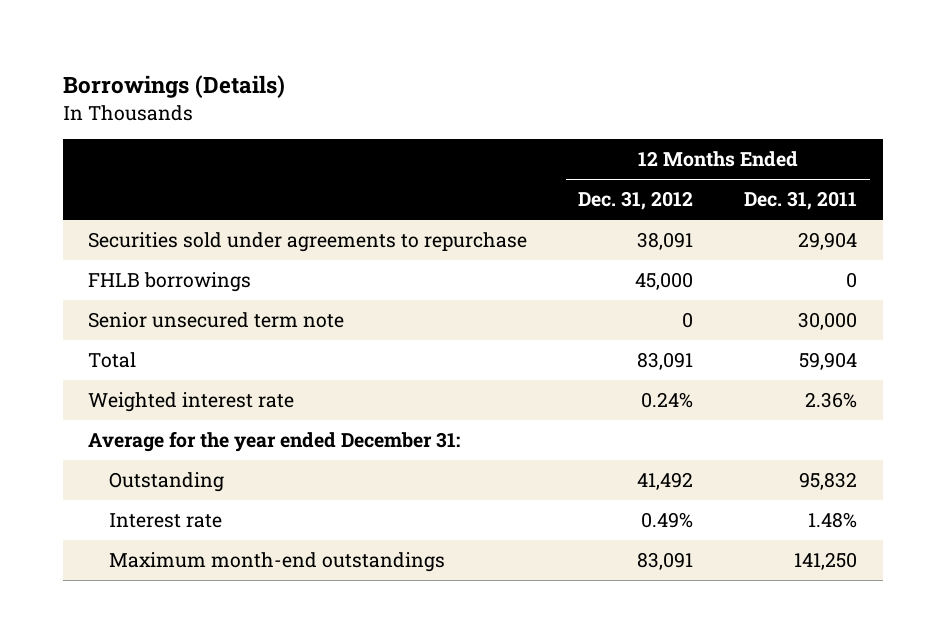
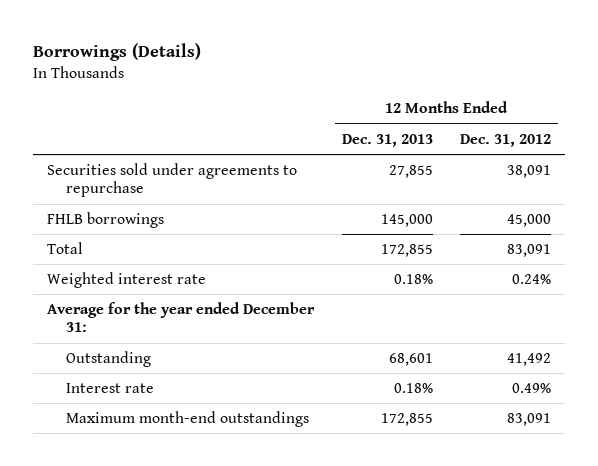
- | 12 Months Ended Dec. 31, 2012 | 12 Months Ended Dec. 31, 2011
+ | 12 Months Ended Dec. 31, 2013 | 12 Months Ended Dec. 31, 2012
- Senior unsecured term note | 0 | 30,000

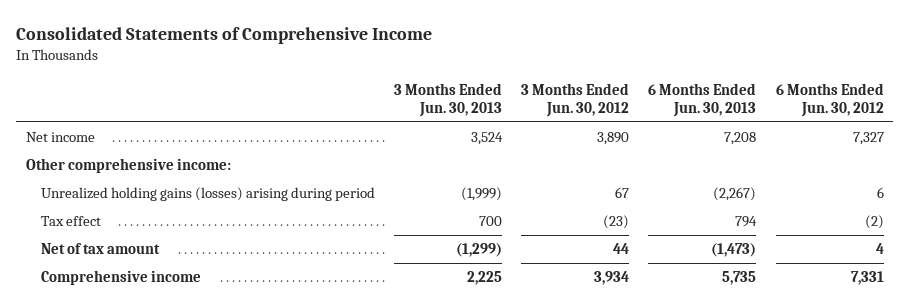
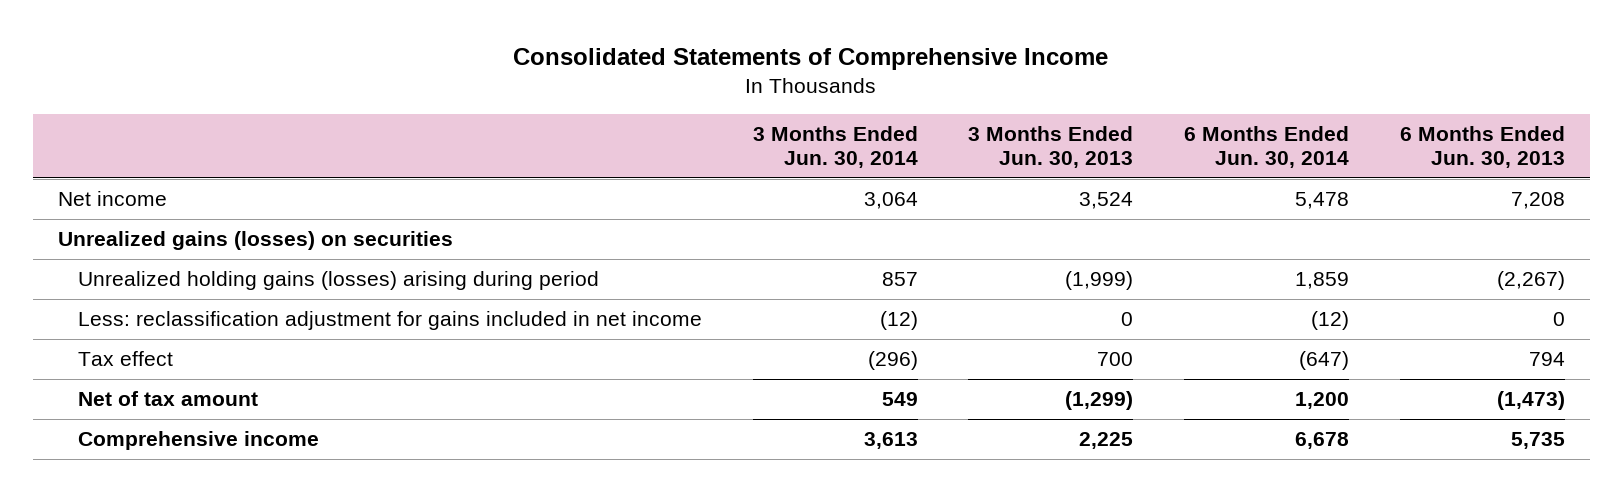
- | 3 Months Ended Jun. 30, 2013 | 3 Months Ended Jun. 30, 2012 | 6 Months Ended Jun. 30, 2013 | 6 Months Ended Jun. 30, 2012
+ | 3 Months Ended Jun. 30, 2014 | 3 Months Ended Jun. 30, 2013 | 6 Months Ended Jun. 30, 2014 | 6 Months Ended Jun. 30, 2013
- Other comprehensive income:
+ Unrealized gains (losses) on securities
+ Less: reclassification adjustment for gains included in net income | (12) | 0 | (12) | 0

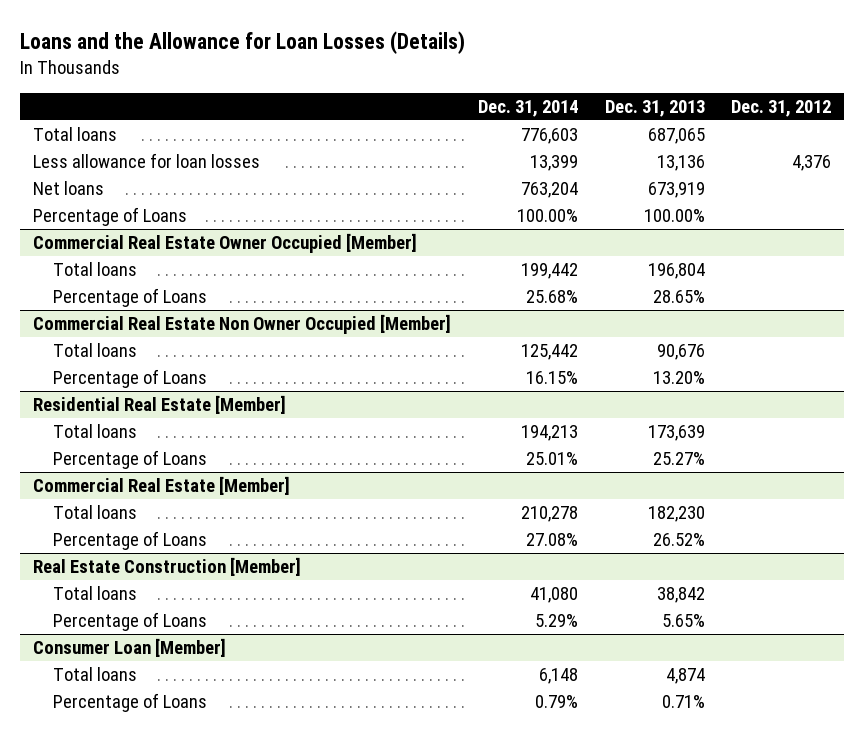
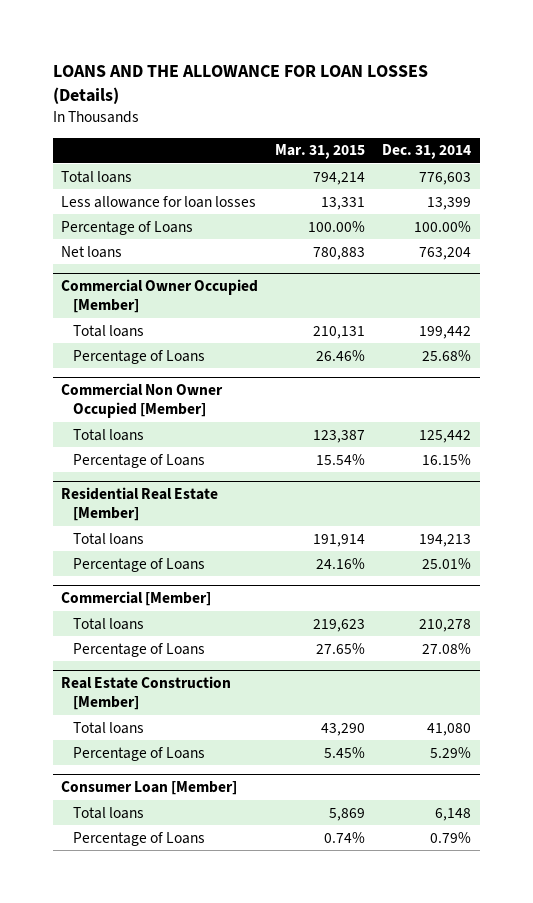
- Loans and the Allowance for Loan Losses (Details)
+ LOANS AND THE ALLOWANCE FOR LOAN LOSSES (Details)
- | Dec. 31, 2014 | Dec. 31, 2013 | Dec. 31, 2012
+ | Mar. 31, 2015 | Dec. 31, 2014
- Commercial Real Estate Owner Occupied [Member]
moved down: Net loans | 780,883 | 763,204
+ Commercial Owner Occupied [Member]
- Commercial Real Estate Non Owner Occupied [Member]
+ Commercial Non Owner Occupied [Member]
- Commercial Real Estate [Member]
+ Commercial [Member]

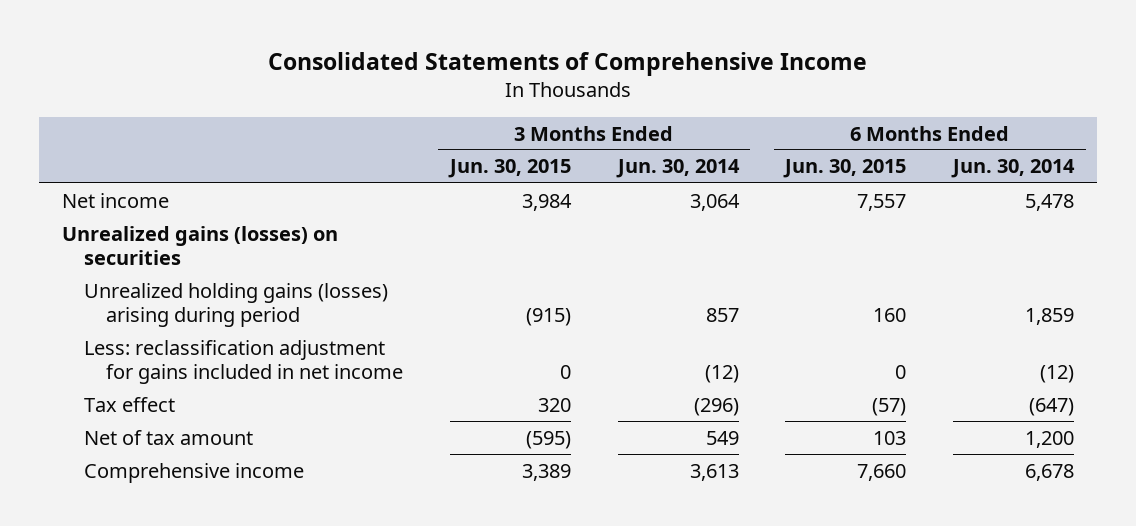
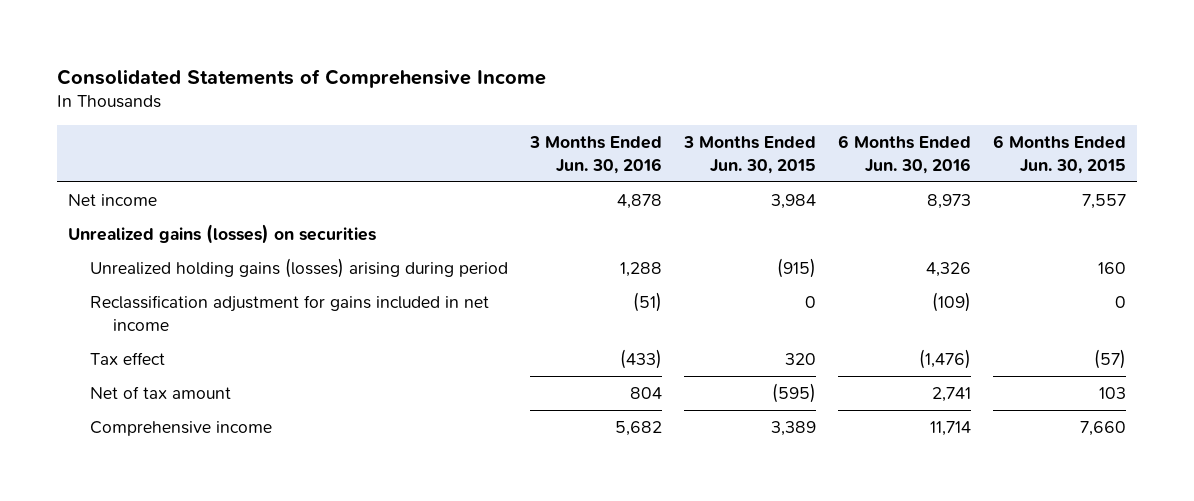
- | 3 Months Ended Jun. 30, 2015 | 3 Months Ended Jun. 30, 2014 | 6 Months Ended Jun. 30, 2015 | 6 Months Ended Jun. 30, 2014
+ | 3 Months Ended Jun. 30, 2016 | 3 Months Ended Jun. 30, 2015 | 6 Months Ended Jun. 30, 2016 | 6 Months Ended Jun. 30, 2015
- Less: reclassification adjustment for gains included in net income | 0 | (12) | 0 | (12)
+ Reclassification adjustment for gains included in net income | (51) | 0 | (109) | 0

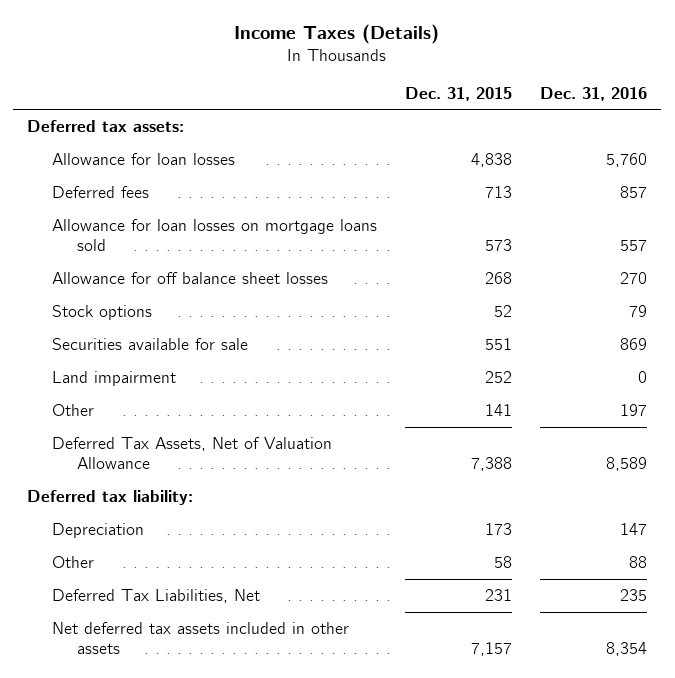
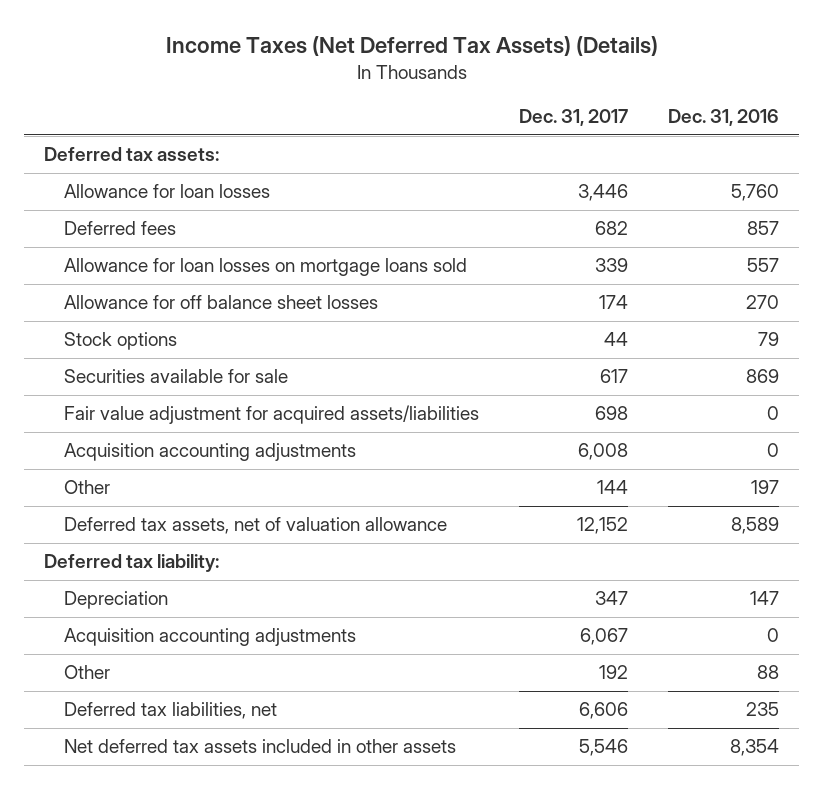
- Income Taxes (Details)
+ Income Taxes (Net Deferred Tax Assets) (Details)
- | Dec. 31, 2015 | Dec. 31, 2016
+ | Dec. 31, 2017 | Dec. 31, 2016
- Land impairment | 252 | 0
+ Fair value adjustment for acquired assets/liabilities | 698 | 0
+ Acquisition accounting adjustments | 6,008 | 0
- Deferred Tax Assets, Net of Valuation Allowance | 7,388 | 8,589
+ Deferred tax assets, net of valuation allowance | 12,152 | 8,589
+ Acquisition accounting adjustments | 6,067 | 0
- Deferred Tax Liabilities, Net | 231 | 235
+ Deferred tax liabilities, net | 6,606 | 235

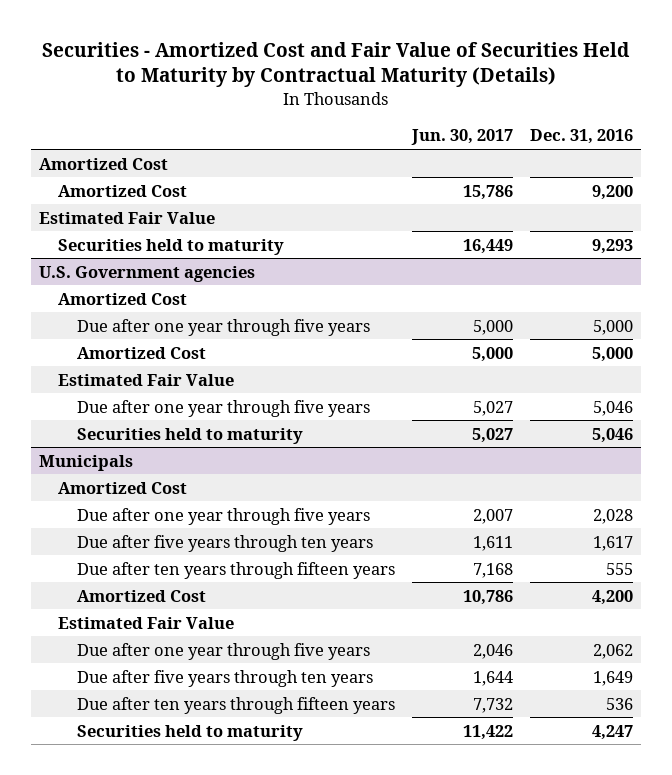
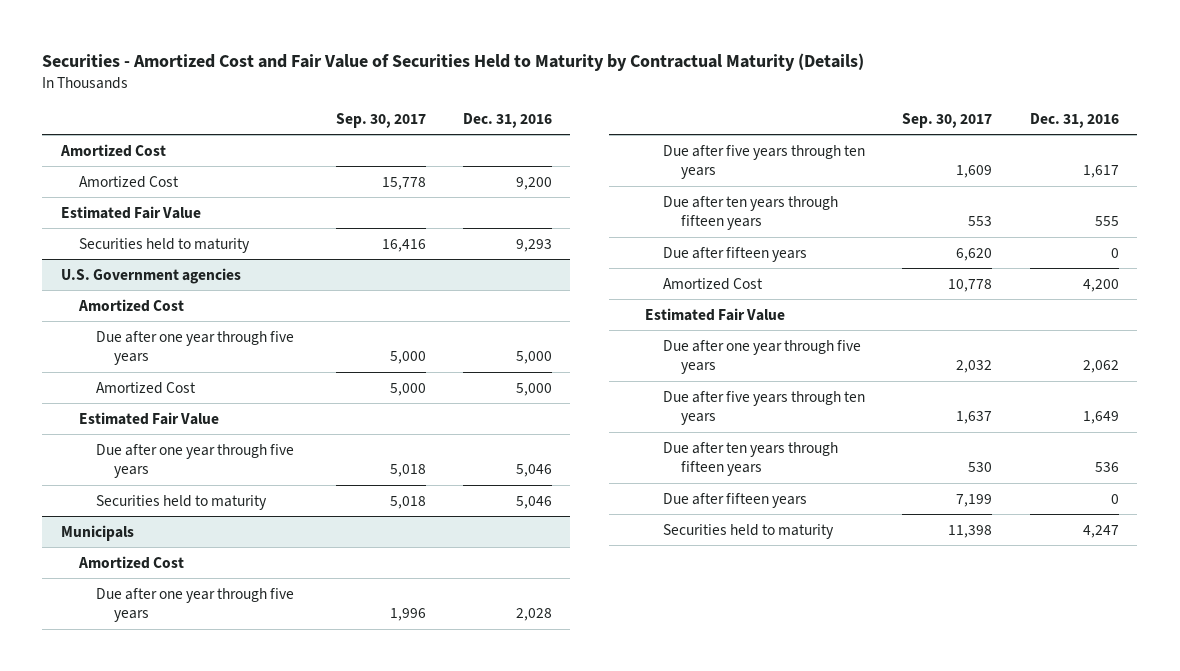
- | Jun. 30, 2017 | Dec. 31, 2016
+ | Sep. 30, 2017 | Dec. 31, 2016
@ Municipals
+ Due after fifteen years | 6,620 | 0
+ Due after fifteen years | 7,199 | 0

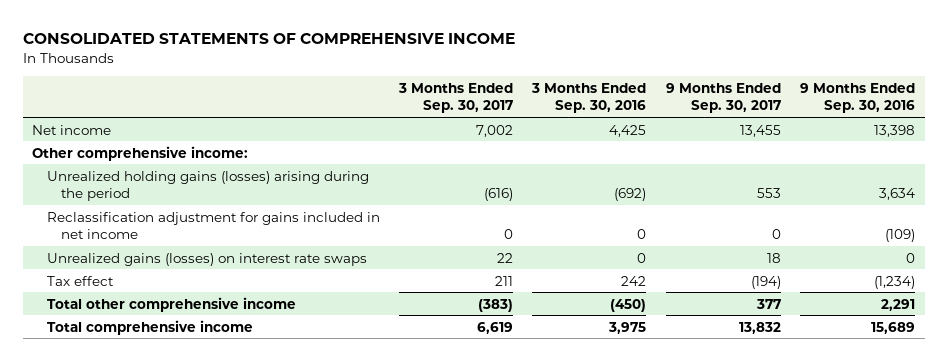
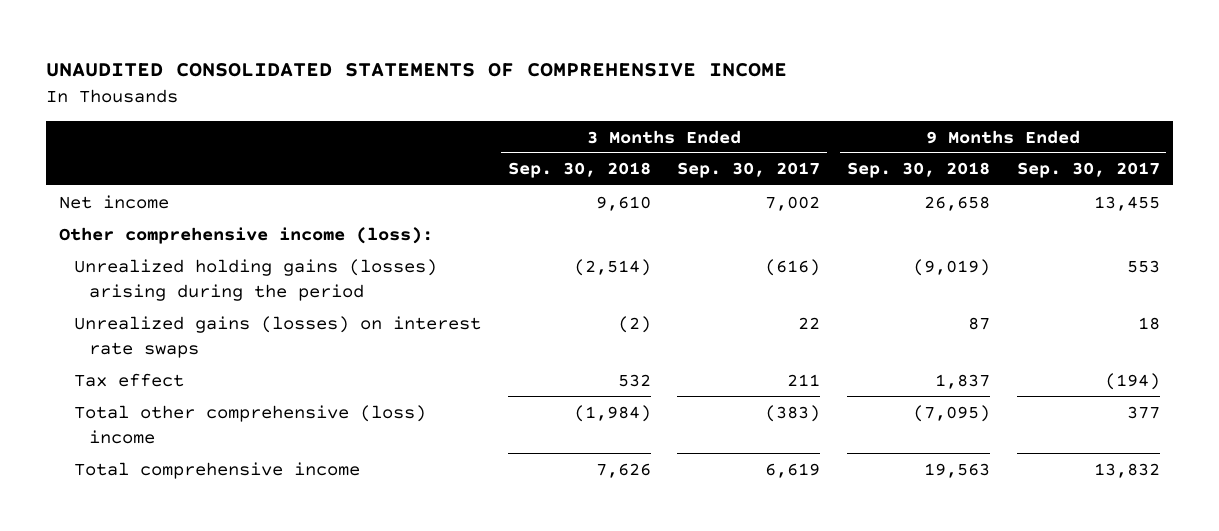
- CONSOLIDATED STATEMENTS OF COMPREHENSIVE INCOME
+ UNAUDITED CONSOLIDATED STATEMENTS OF COMPREHENSIVE INCOME
- | 3 Months Ended Sep. 30, 2017 | 3 Months Ended Sep. 30, 2016 | 9 Months Ended Sep. 30, 2017 | 9 Months Ended Sep. 30, 2016
+ | 3 Months Ended Sep. 30, 2018 | 3 Months Ended Sep. 30, 2017 | 9 Months Ended Sep. 30, 2018 | 9 Months Ended Sep. 30, 2017
- Other comprehensive income:
+ Other comprehensive income (loss):
- Reclassification adjustment for gains included in net income | 0 | 0 | 0 | (109)
- Total other comprehensive income | (383) | (450) | 377 | 2,291
+ Total other comprehensive (loss) income | (1,984) | (383) | (7,095) | 377

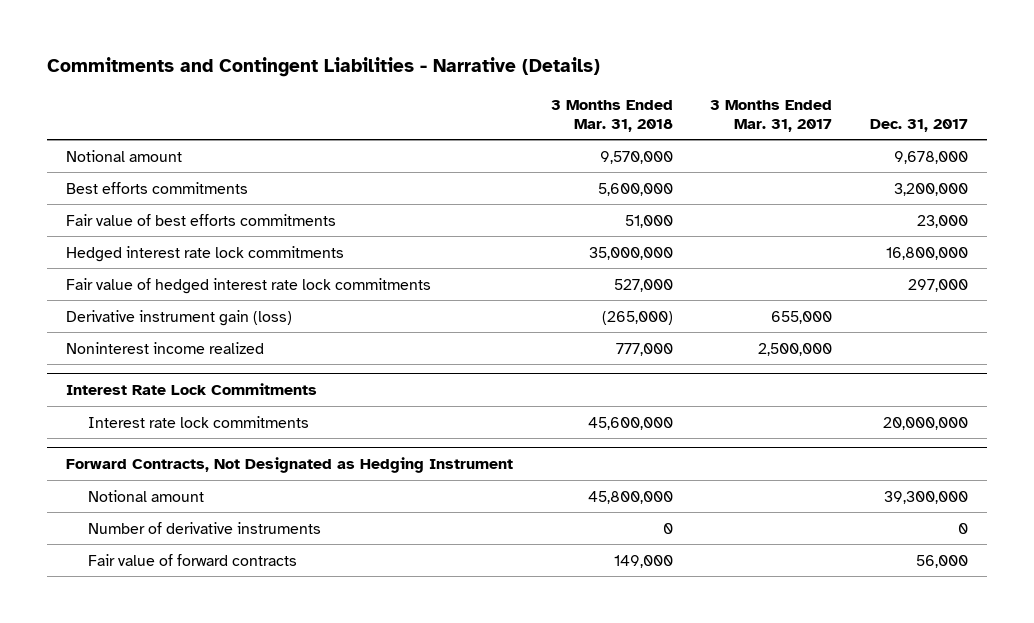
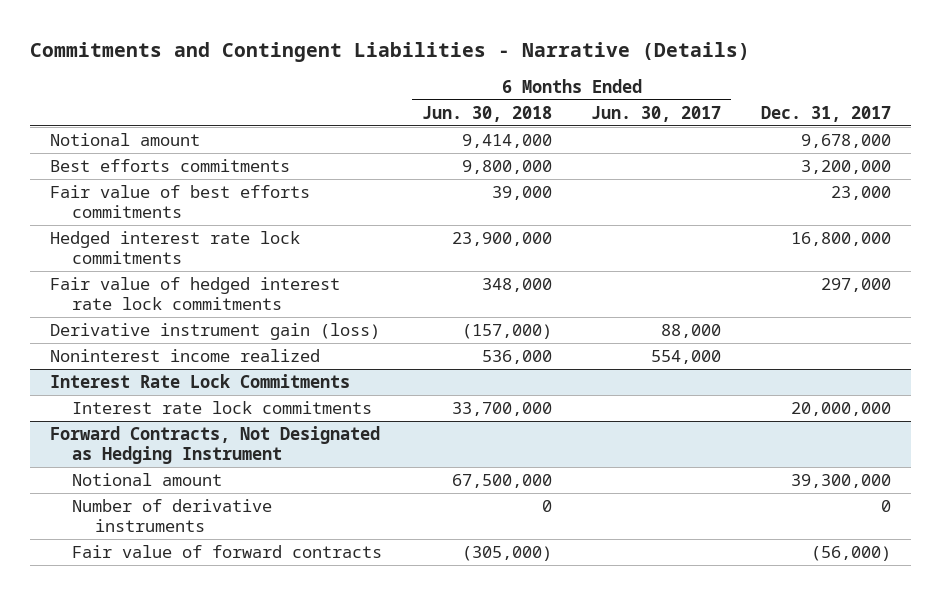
- | 3 Months Ended Mar. 31, 2018 | 3 Months Ended Mar. 31, 2017 | Dec. 31, 2017
+ | 6 Months Ended Jun. 30, 2018 | 6 Months Ended Jun. 30, 2017 | Dec. 31, 2017
@ Forward Contracts, Not Designated as Hedging Instrument
- Fair value of forward contracts | 149,000 | | 56,000
+ Fair value of forward contracts | (305,000) | | (56,000)

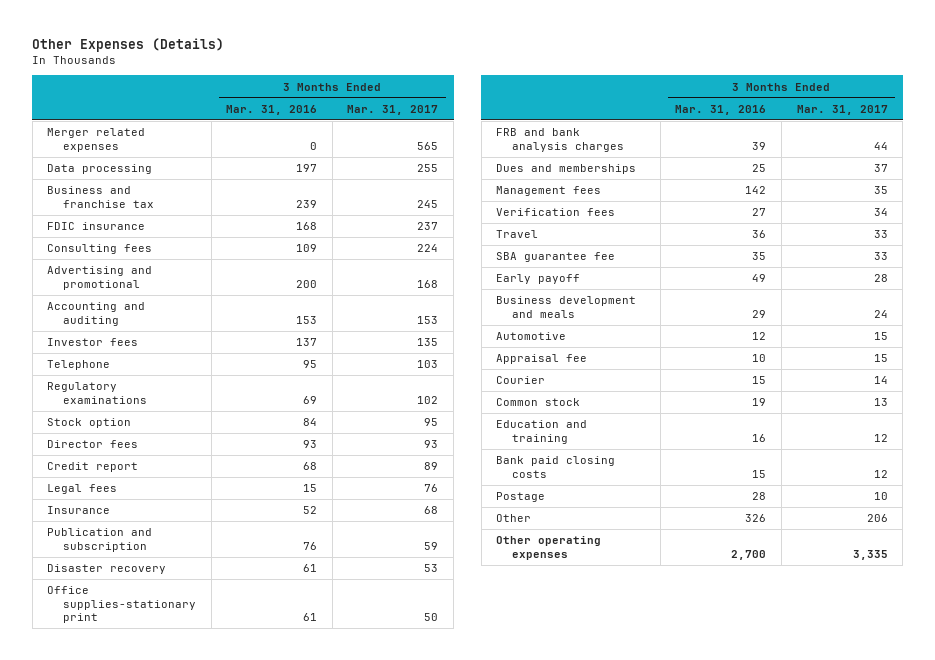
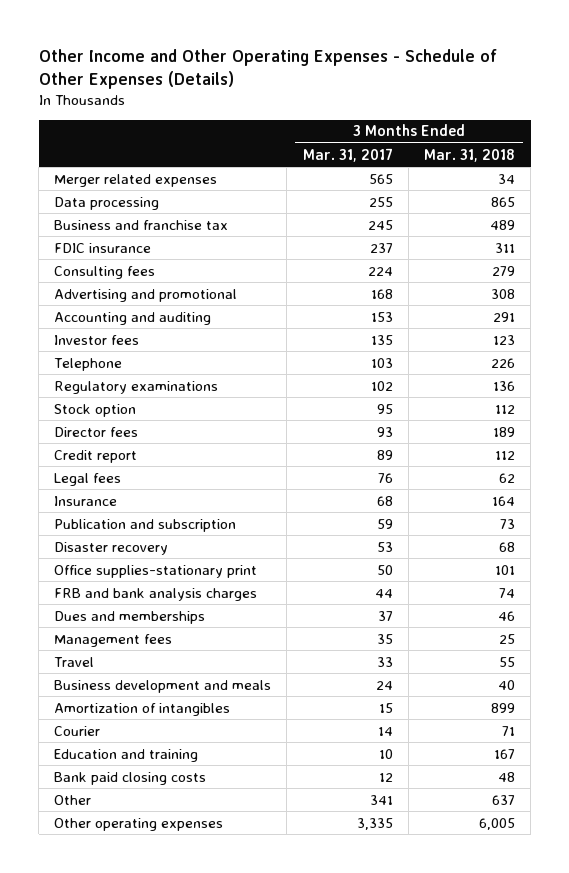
- Other Expenses (Details)
+ Other Income and Other Operating Expenses - Schedule of Other Expenses (Details)
- | 3 Months Ended Mar. 31, 2016 | 3 Months Ended Mar. 31, 2017
+ | 3 Months Ended Mar. 31, 2017 | 3 Months Ended Mar. 31, 2018
- Verification fees | 27 | 34
- SBA guarantee fee | 35 | 33
- Early payoff | 49 | 28
- Automotive | 12 | 15
- Appraisal fee | 10 | 15
+ Amortization of intangibles | 15 | 899
- Common stock | 19 | 13
- Education and training | 16 | 12
+ Education and training | 10 | 167
- Postage | 28 | 10
- Other | 326 | 206
+ Other | 341 | 637

